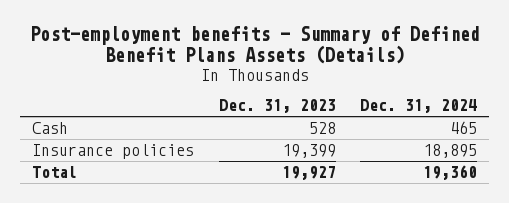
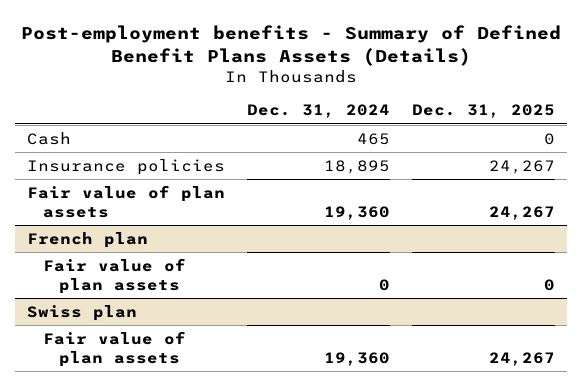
- | Dec. 31, 2023 | Dec. 31, 2024
+ | Dec. 31, 2024 | Dec. 31, 2025
- Total | 19,927 | 19,360
+ Fair value of plan assets | 19,360 | 24,267
+ French plan
+ Fair value of plan assets | 0 | 0
+ Swiss plan
+ Fair value of plan assets | 19,360 | 24,267

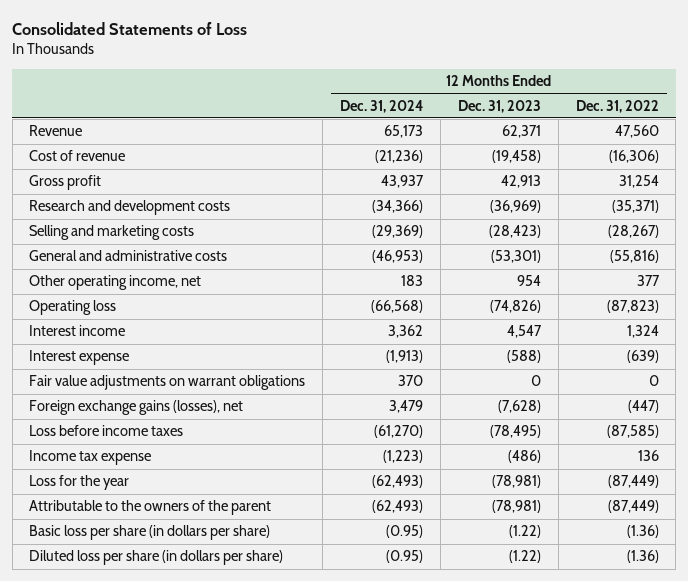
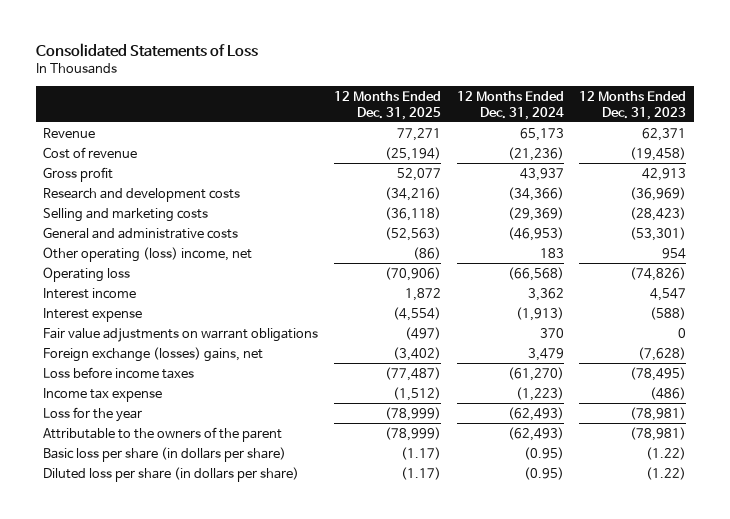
- | 12 Months Ended Dec. 31, 2024 | 12 Months Ended Dec. 31, 2023 | 12 Months Ended Dec. 31, 2022
+ | 12 Months Ended Dec. 31, 2025 | 12 Months Ended Dec. 31, 2024 | 12 Months Ended Dec. 31, 2023
- Other operating income, net | 183 | 954 | 377
+ Other operating (loss) income, net | (86) | 183 | 954
- Foreign exchange gains (losses), net | 3,479 | (7,628) | (447)
+ Foreign exchange (losses) gains, net | (3,402) | 3,479 | (7,628)

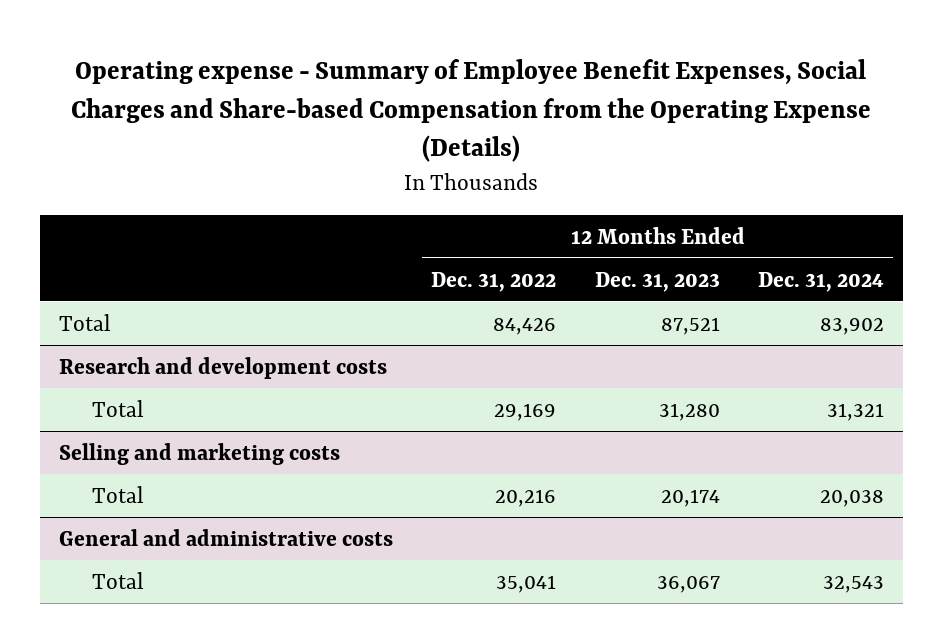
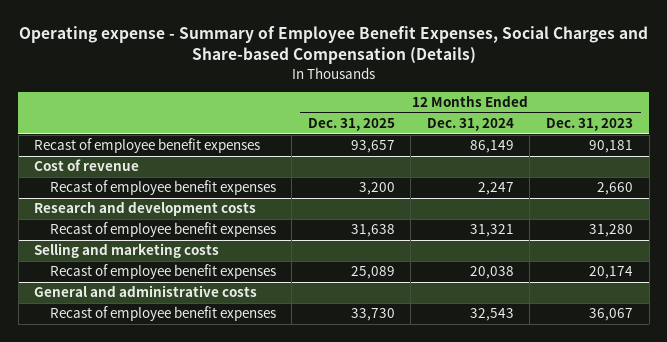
- Operating expense - Summary of Employee Benefit Expenses, Social Charges and Share-based Compensation from the Operating Expense (Details)
+ Operating expense - Summary of Employee Benefit Expenses, Social Charges and Share-based Compensation (Details)
- | 12 Months Ended Dec. 31, 2022 | 12 Months Ended Dec. 31, 2023 | 12 Months Ended Dec. 31, 2024
+ | 12 Months Ended Dec. 31, 2025 | 12 Months Ended Dec. 31, 2024 | 12 Months Ended Dec. 31, 2023
- Total | 84,426 | 87,521 | 83,902
+ Recast of employee benefit expenses | 93,657 | 86,149 | 90,181
+ Cost of revenue
+ Recast of employee benefit expenses | 3,200 | 2,247 | 2,660
@ Research and development costs
- Total | 29,169 | 31,280 | 31,321
+ Recast of employee benefit expenses | 31,638 | 31,321 | 31,280
@ Selling and marketing costs
- Total | 20,216 | 20,174 | 20,038
+ Recast of employee benefit expenses | 25,089 | 20,038 | 20,174
@ General and administrative costs
- Total | 35,041 | 36,067 | 32,543
+ Recast of employee benefit expenses | 33,730 | 32,543 | 36,067

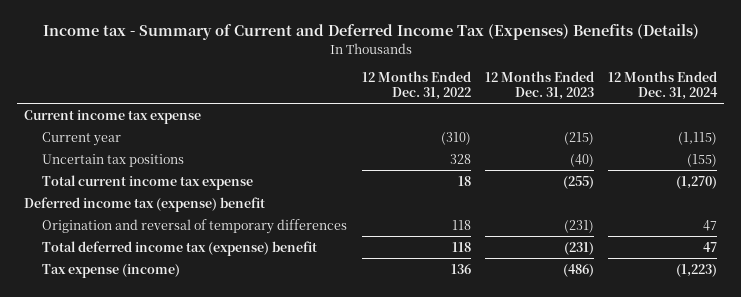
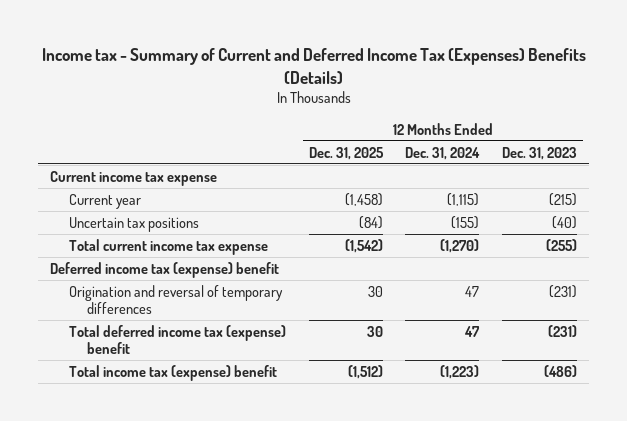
- | 12 Months Ended Dec. 31, 2022 | 12 Months Ended Dec. 31, 2023 | 12 Months Ended Dec. 31, 2024
+ | 12 Months Ended Dec. 31, 2025 | 12 Months Ended Dec. 31, 2024 | 12 Months Ended Dec. 31, 2023
- Tax expense (income) | 136 | (486) | (1,223)
+ Total income tax (expense) benefit | (1,512) | (1,223) | (486)

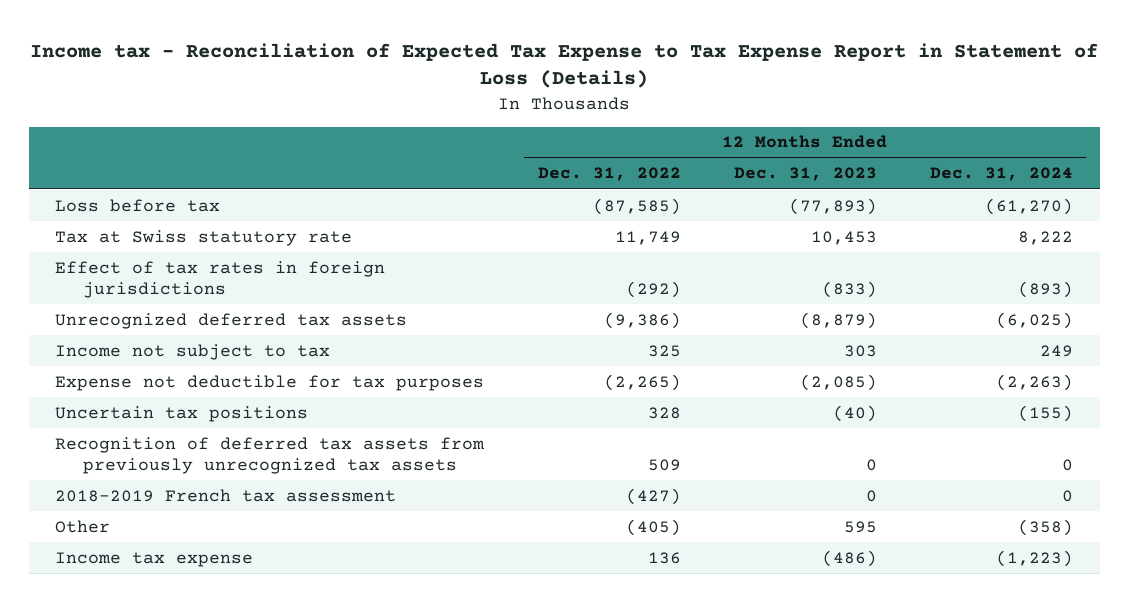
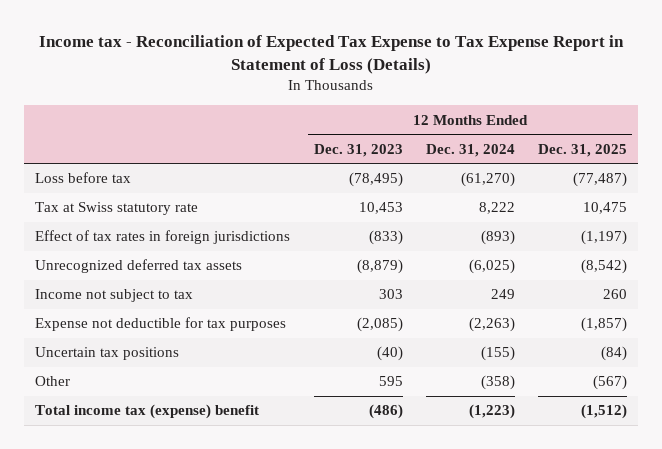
- | 12 Months Ended Dec. 31, 2022 | 12 Months Ended Dec. 31, 2023 | 12 Months Ended Dec. 31, 2024
+ | 12 Months Ended Dec. 31, 2023 | 12 Months Ended Dec. 31, 2024 | 12 Months Ended Dec. 31, 2025
- Loss before tax | (87,585) | (77,893) | (61,270)
+ Loss before tax | (78,495) | (61,270) | (77,487)
- Recognition of deferred tax assets from previously unrecognized tax assets | 509 | 0 | 0
- 2018-2019 French tax assessment | (427) | 0 | 0
- Income tax expense | 136 | (486) | (1,223)
+ Total income tax (expense) benefit | (486) | (1,223) | (1,512)

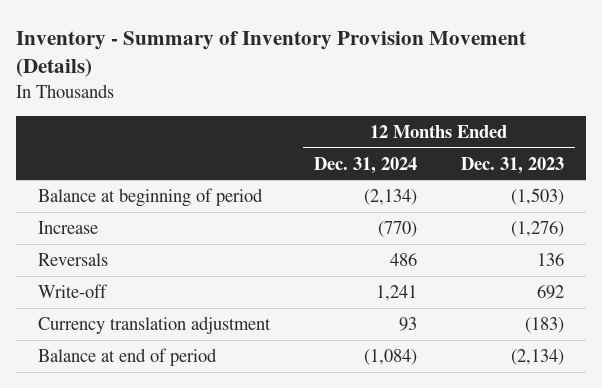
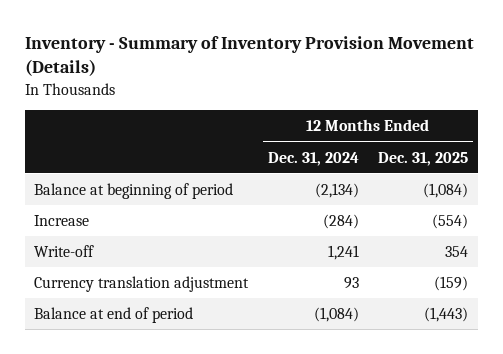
- | 12 Months Ended Dec. 31, 2024 | 12 Months Ended Dec. 31, 2023
+ | 12 Months Ended Dec. 31, 2024 | 12 Months Ended Dec. 31, 2025
- Increase | (770) | (1,276)
- Reversals | 486 | 136
+ Increase | (284) | (554)

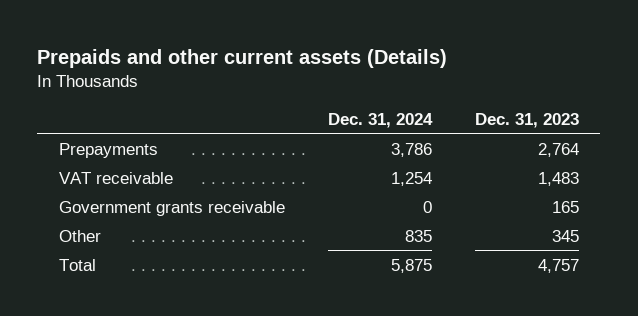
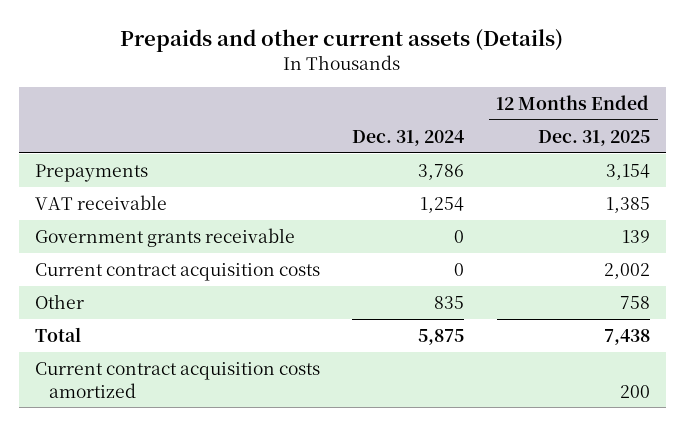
- | Dec. 31, 2024 | Dec. 31, 2023
+ | Dec. 31, 2024 | 12 Months Ended Dec. 31, 2025
+ Current contract acquisition costs | 0 | 2,002
+ Current contract acquisition costs amortized | | 200

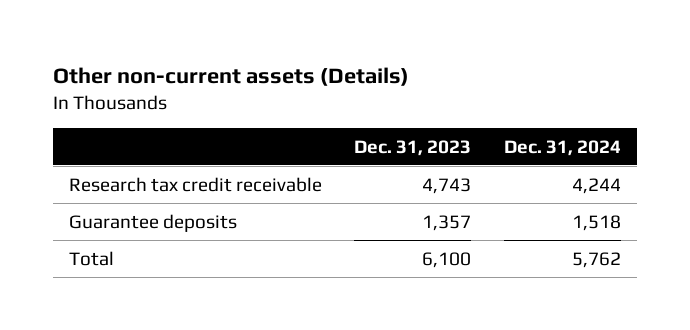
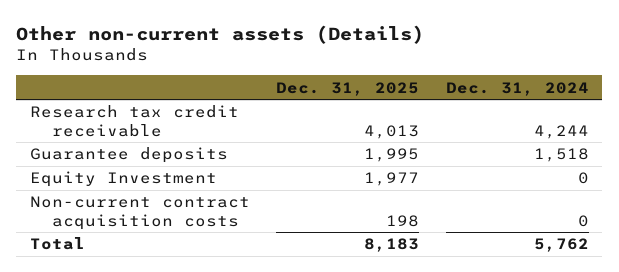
- | Dec. 31, 2023 | Dec. 31, 2024
+ | Dec. 31, 2025 | Dec. 31, 2024
+ Equity Investment | 1,977 | 0
+ Non-current contract acquisition costs | 198 | 0

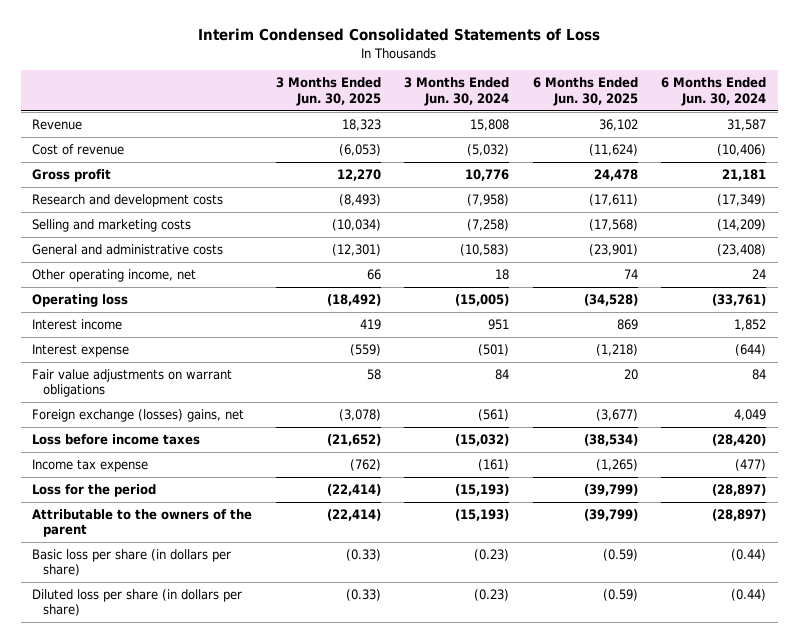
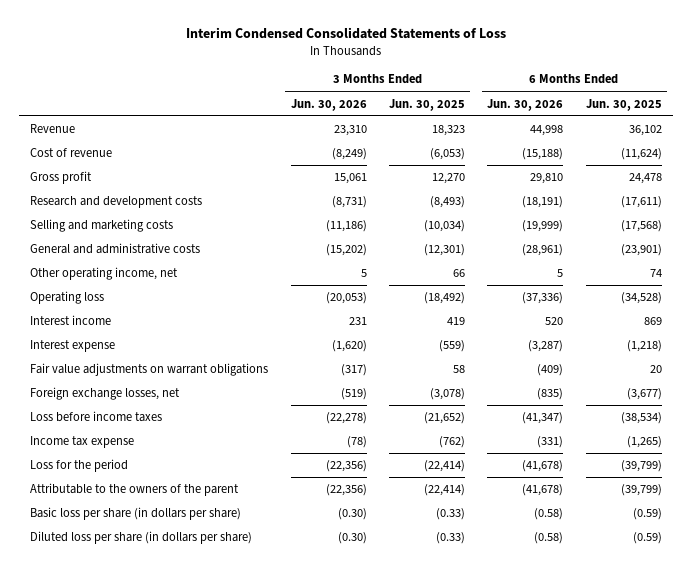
- | 3 Months Ended Jun. 30, 2025 | 3 Months Ended Jun. 30, 2024 | 6 Months Ended Jun. 30, 2025 | 6 Months Ended Jun. 30, 2024
+ | 3 Months Ended Jun. 30, 2026 | 3 Months Ended Jun. 30, 2025 | 6 Months Ended Jun. 30, 2026 | 6 Months Ended Jun. 30, 2025
- Foreign exchange (losses) gains, net | (3,078) | (561) | (3,677) | 4,049
+ Foreign exchange losses, net | (519) | (3,078) | (835) | (3,677)

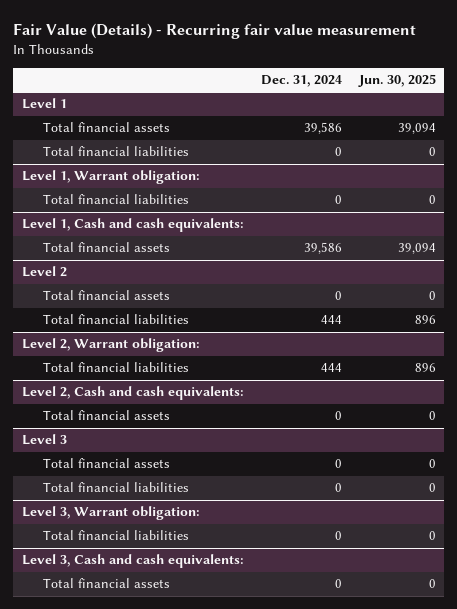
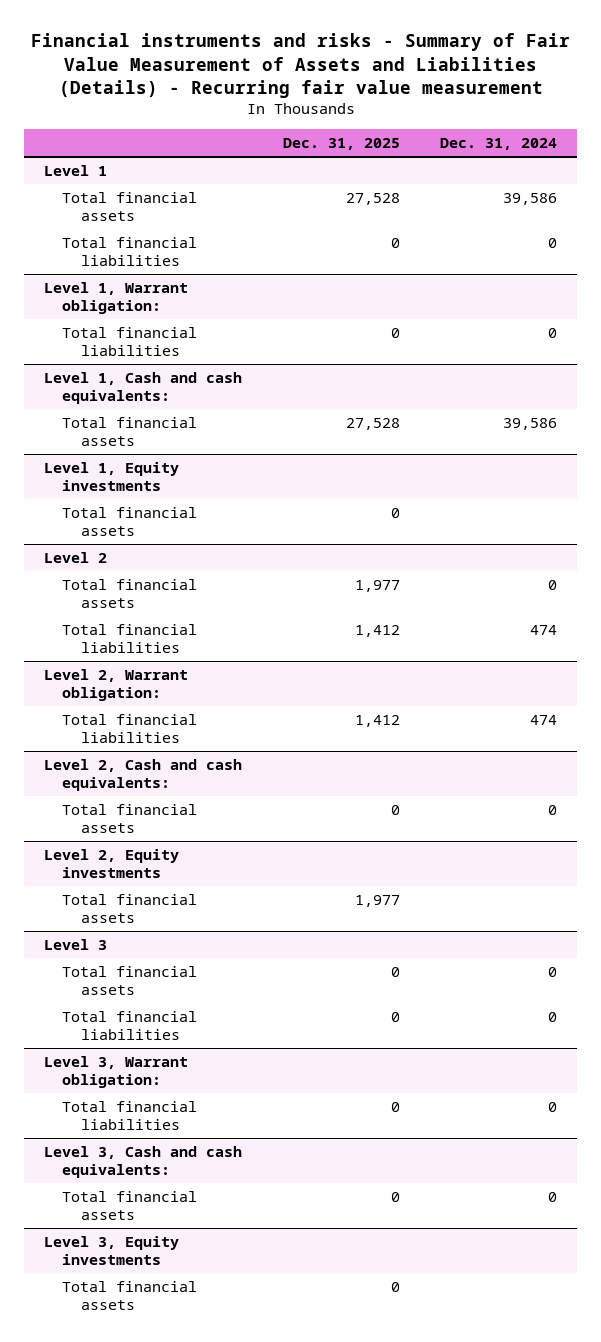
- Fair Value (Details) - Recurring fair value measurement
+ Financial instruments and risks - Summary of Fair Value Measurement of Assets and Liabilities (Details) - Recurring fair value measurement
- | Dec. 31, 2024 | Jun. 30, 2025
+ | Dec. 31, 2025 | Dec. 31, 2024
+ Level 1, Equity investments
+ Total financial assets | 0 |
@ Level 2
- Total financial liabilities | 444 | 896
+ Total financial liabilities | 1,412 | 474
@ Level 2, Warrant obligation:
- Total financial liabilities | 444 | 896
+ Total financial liabilities | 1,412 | 474
+ Level 2, Equity investments
+ Total financial assets | 1,977 |
+ Level 3, Equity investments
+ Total financial assets | 0 |

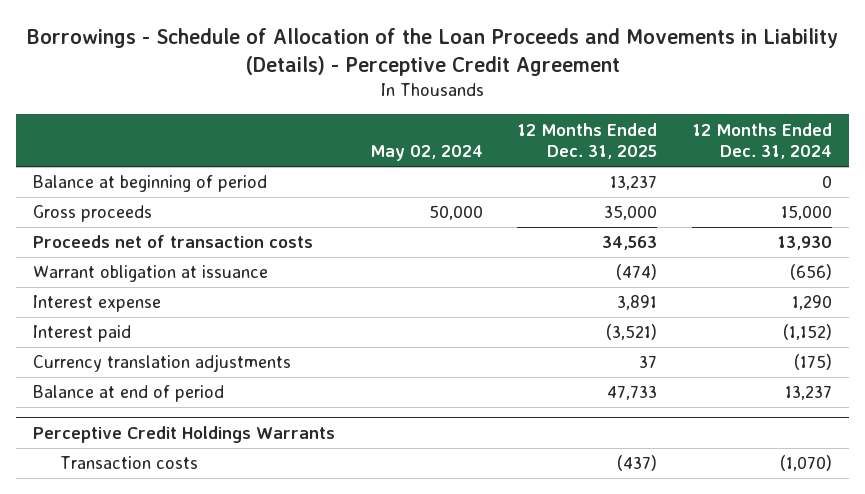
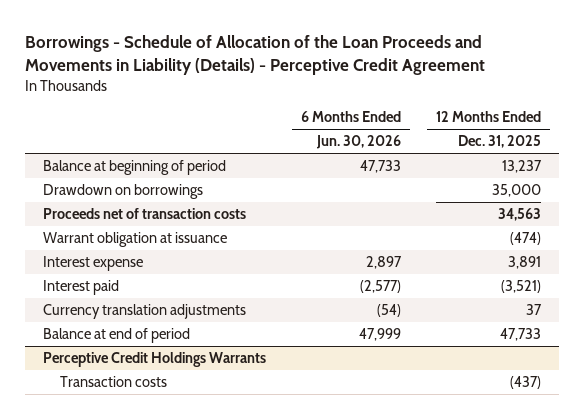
- | May 02, 2024 | 12 Months Ended Dec. 31, 2025 | 12 Months Ended Dec. 31, 2024
+ | 6 Months Ended Jun. 30, 2026 | 12 Months Ended Dec. 31, 2025
- Gross proceeds | 50,000 | 35,000 | 15,000
+ Drawdown on borrowings | | 35,000

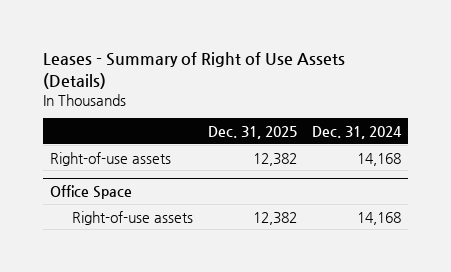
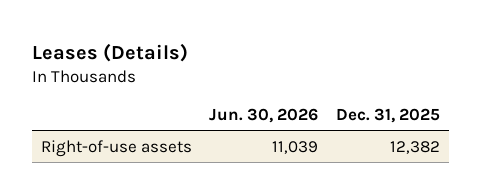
- Leases - Summary of Right of Use Assets (Details)
+ Leases (Details)
- | Dec. 31, 2025 | Dec. 31, 2024
+ | Jun. 30, 2026 | Dec. 31, 2025
- Office Space
- Right-of-use assets | 12,382 | 14,168

